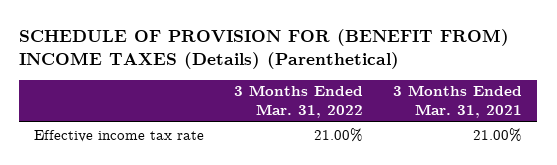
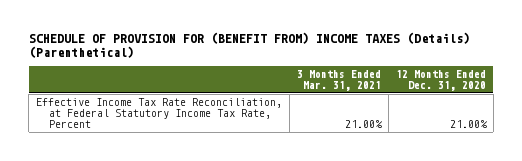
- | 3 Months Ended Mar. 31, 2022 | 3 Months Ended Mar. 31, 2021
+ | 3 Months Ended Mar. 31, 2021 | 12 Months Ended Dec. 31, 2020
- Effective income tax rate | 21.00% | 21.00%
+ Effective Income Tax Rate Reconciliation, at Federal Statutory Income Tax Rate, Percent | 21.00% | 21.00%

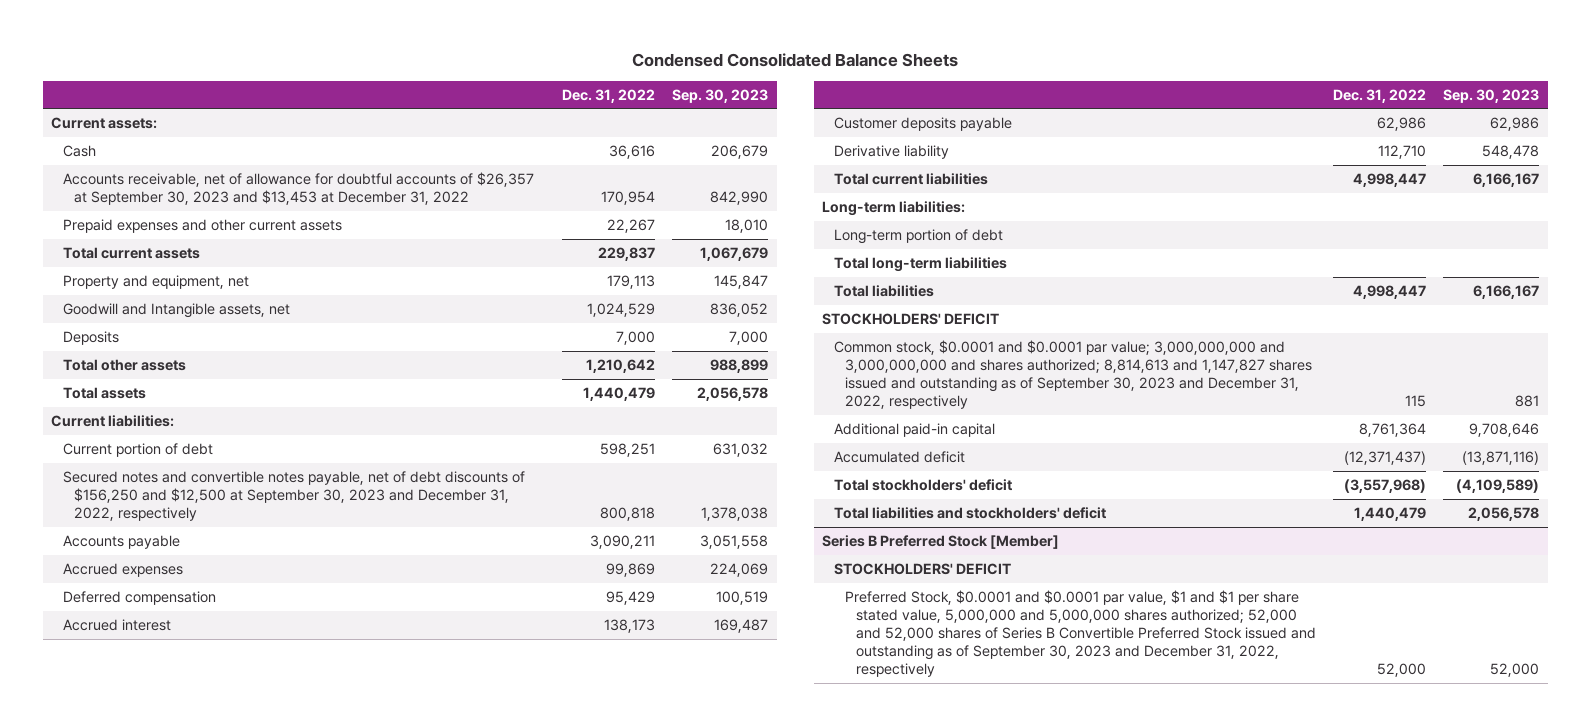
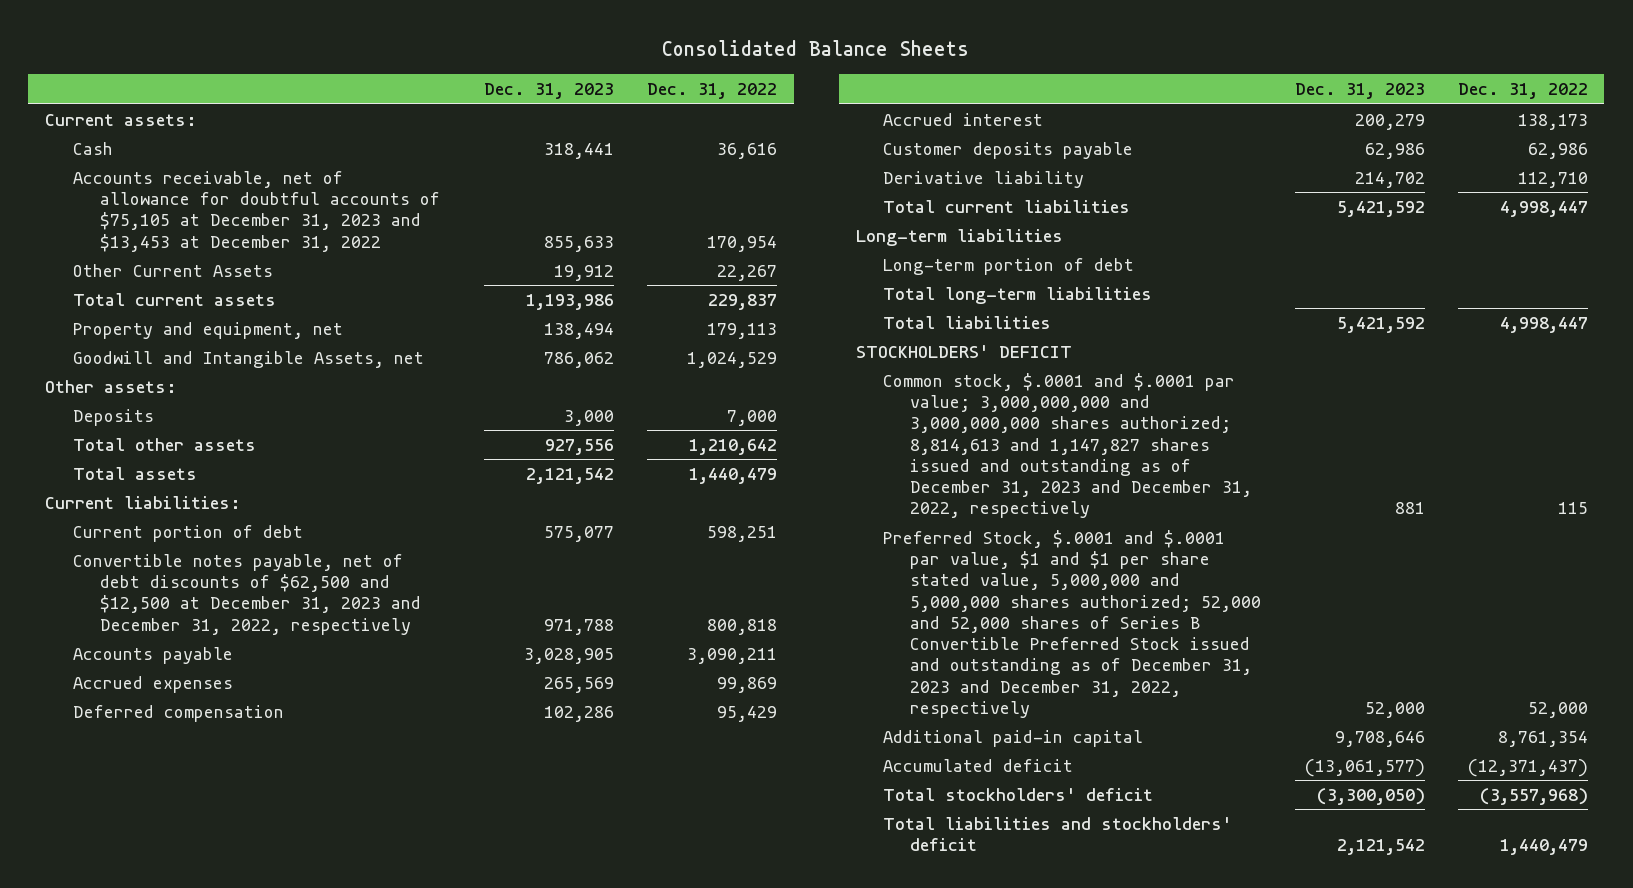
- Condensed Consolidated Balance Sheets
+ Consolidated Balance Sheets
- | Dec. 31, 2022 | Sep. 30, 2023
+ | Dec. 31, 2023 | Dec. 31, 2022
- Accounts receivable, net of allowance for doubtful accounts of $26,357 at September 30, 2023 and $13,453 at December 31, 2022 | 170,954 | 842,990
- Prepaid expenses and other current assets | 22,267 | 18,010
+ Accounts receivable, net of allowance for doubtful accounts of $75,105 at December 31, 2023 and $13,453 at December 31, 2022 | 855,633 | 170,954
+ Other Current Assets | 19,912 | 22,267
- Goodwill and Intangible assets, net | 1,024,529 | 836,052
+ Goodwill and Intangible Assets, net | 786,062 | 1,024,529
+ Other assets:
- Secured notes and convertible notes payable, net of debt discounts of $156,250 and $12,500 at September 30, 2023 and December 31, 2022, respectively | 800,818 | 1,378,038
+ Convertible notes payable, net of debt discounts of $62,500 and $12,500 at December 31, 2023 and December 31, 2022, respectively | 971,788 | 800,818
- Long-term liabilities:
+ Long-term liabilities
- Common stock, $0.0001 and $0.0001 par value; 3,000,000,000 and 3,000,000,000 and shares authorized; 8,814,613 and 1,147,827 shares issued and outstanding as of September 30, 2023 and December 31, 2022, respectively | 115 | 881
- Additional paid-in capital | 8,761,364 | 9,708,646
+ Common stock, $.0001 and $.0001 par value; 3,000,000,000 and 3,000,000,000 shares authorized; 8,814,613 and 1,147,827 shares issued and outstanding as of December 31, 2023 and December 31, 2022, respectively | 881 | 115
+ Preferred Stock, $.0001 and $.0001 par value, $1 and $1 per share stated value, 5,000,000 and 5,000,000 shares authorized; 52,000 and 52,000 shares of Series B Convertible Preferred Stock issued and outstanding as of December 31, 2023 and December 31, 2022, respectively | 52,000 | 52,000
+ Additional paid-in capital | 9,708,646 | 8,761,354
- Series B Preferred Stock [Member]
- STOCKHOLDERS' DEFICIT
- Preferred Stock, $0.0001 and $0.0001 par value, $1 and $1 per share stated value, 5,000,000 and 5,000,000 shares authorized; 52,000 and 52,000 shares of Series B Convertible Preferred Stock issued and outstanding as of September 30, 2023 and December 31, 2022, respectively | 52,000 | 52,000

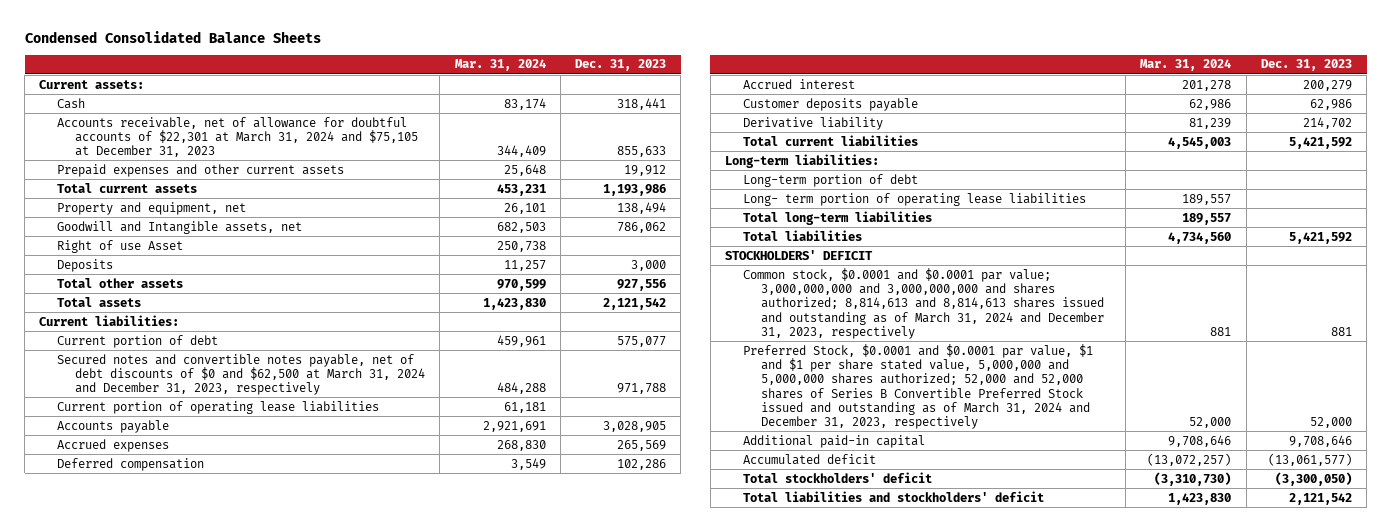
- Consolidated Balance Sheets
+ Condensed Consolidated Balance Sheets
- | Dec. 31, 2023 | Dec. 31, 2022
+ | Mar. 31, 2024 | Dec. 31, 2023
- Accounts receivable, net of allowance for doubtful accounts of $75,105 at December 31, 2023 and $13,453 at December 31, 2022 | 855,633 | 170,954
- Other Current Assets | 19,912 | 22,267
+ Accounts receivable, net of allowance for doubtful accounts of $22,301 at March 31, 2024 and $75,105 at December 31, 2023 | 344,409 | 855,633
+ Prepaid expenses and other current assets | 25,648 | 19,912
- Goodwill and Intangible Assets, net | 786,062 | 1,024,529
- Other assets:
+ Goodwill and Intangible assets, net | 682,503 | 786,062
+ Right of use Asset | 250,738 |
- Convertible notes payable, net of debt discounts of $62,500 and $12,500 at December 31, 2023 and December 31, 2022, respectively | 971,788 | 800,818
+ Secured notes and convertible notes payable, net of debt discounts of $0 and $62,500 at March 31, 2024 and December 31, 2023, respectively | 484,288 | 971,788
+ Current portion of operating lease liabilities | 61,181 |
- Long-term liabilities
+ Long-term liabilities:
+ Long- term portion of operating lease liabilities | 189,557 |
- Common stock, $.0001 and $.0001 par value; 3,000,000,000 and 3,000,000,000 shares authorized; 8,814,613 and 1,147,827 shares issued and outstanding as of December 31, 2023 and December 31, 2022, respectively | 881 | 115
- Preferred Stock, $.0001 and $.0001 par value, $1 and $1 per share stated value, 5,000,000 and 5,000,000 shares authorized; 52,000 and 52,000 shares of Series B Convertible Preferred Stock issued and outstanding as of December 31, 2023 and December 31, 2022, respectively | 52,000 | 52,000
+ Common stock, $0.0001 and $0.0001 par value; 3,000,000,000 and 3,000,000,000 and shares authorized; 8,814,613 and 8,814,613 shares issued and outstanding as of March 31, 2024 and December 31, 2023, respectively | 881 | 881
+ Preferred Stock, $0.0001 and $0.0001 par value, $1 and $1 per share stated value, 5,000,000 and 5,000,000 shares authorized; 52,000 and 52,000 shares of Series B Convertible Preferred Stock issued and outstanding as of March 31, 2024 and December 31, 2023, respectively | 52,000 | 52,000

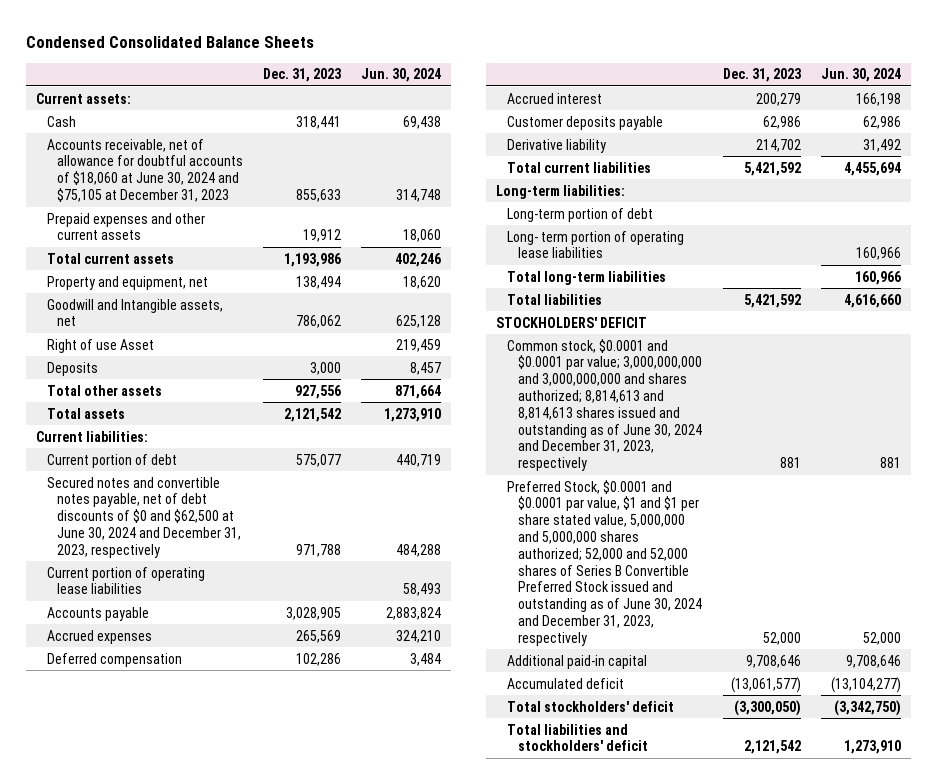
- | Mar. 31, 2024 | Dec. 31, 2023
+ | Dec. 31, 2023 | Jun. 30, 2024
- Accounts receivable, net of allowance for doubtful accounts of $22,301 at March 31, 2024 and $75,105 at December 31, 2023 | 344,409 | 855,633
+ Accounts receivable, net of allowance for doubtful accounts of $18,060 at June 30, 2024 and $75,105 at December 31, 2023 | 855,633 | 314,748
- Secured notes and convertible notes payable, net of debt discounts of $0 and $62,500 at March 31, 2024 and December 31, 2023, respectively | 484,288 | 971,788
+ Secured notes and convertible notes payable, net of debt discounts of $0 and $62,500 at June 30, 2024 and December 31, 2023, respectively | 971,788 | 484,288
- Common stock, $0.0001 and $0.0001 par value; 3,000,000,000 and 3,000,000,000 and shares authorized; 8,814,613 and 8,814,613 shares issued and outstanding as of March 31, 2024 and December 31, 2023, respectively | 881 | 881
- Preferred Stock, $0.0001 and $0.0001 par value, $1 and $1 per share stated value, 5,000,000 and 5,000,000 shares authorized; 52,000 and 52,000 shares of Series B Convertible Preferred Stock issued and outstanding as of March 31, 2024 and December 31, 2023, respectively | 52,000 | 52,000
+ Common stock, $0.0001 and $0.0001 par value; 3,000,000,000 and 3,000,000,000 and shares authorized; 8,814,613 and 8,814,613 shares issued and outstanding as of June 30, 2024 and December 31, 2023, respectively | 881 | 881
+ Preferred Stock, $0.0001 and $0.0001 par value, $1 and $1 per share stated value, 5,000,000 and 5,000,000 shares authorized; 52,000 and 52,000 shares of Series B Convertible Preferred Stock issued and outstanding as of June 30, 2024 and December 31, 2023, respectively | 52,000 | 52,000

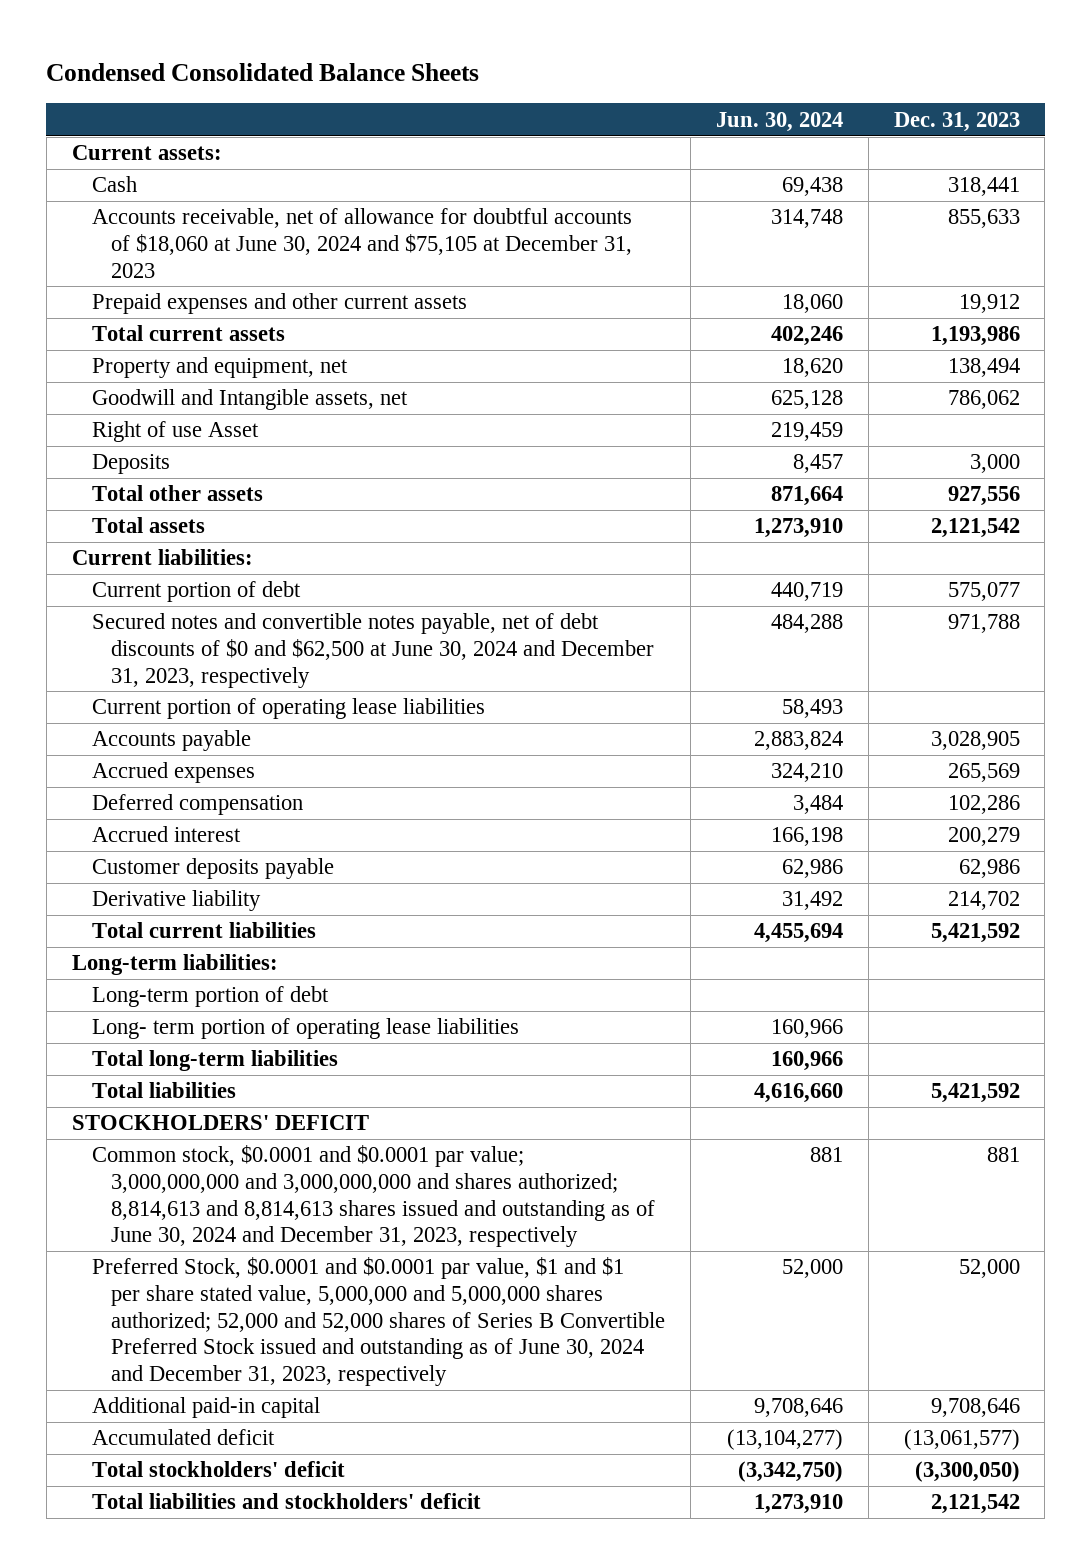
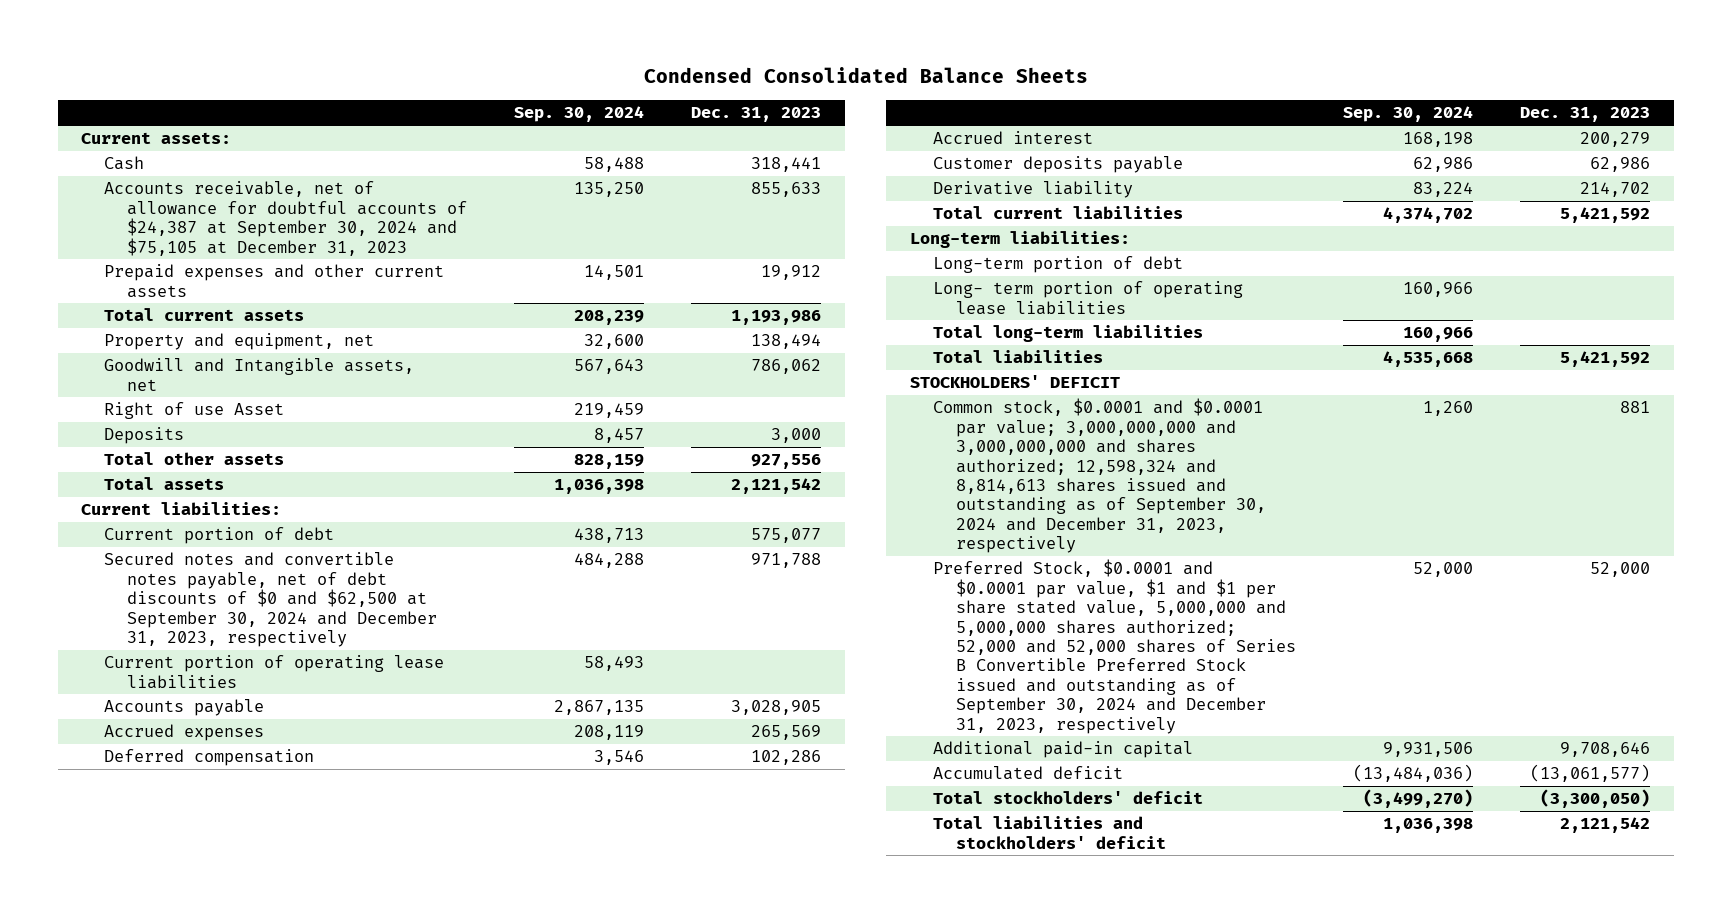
- | Jun. 30, 2024 | Dec. 31, 2023
+ | Sep. 30, 2024 | Dec. 31, 2023
- Accounts receivable, net of allowance for doubtful accounts of $18,060 at June 30, 2024 and $75,105 at December 31, 2023 | 314,748 | 855,633
+ Accounts receivable, net of allowance for doubtful accounts of $24,387 at September 30, 2024 and $75,105 at December 31, 2023 | 135,250 | 855,633
- Secured notes and convertible notes payable, net of debt discounts of $0 and $62,500 at June 30, 2024 and December 31, 2023, respectively | 484,288 | 971,788
+ Secured notes and convertible notes payable, net of debt discounts of $0 and $62,500 at September 30, 2024 and December 31, 2023, respectively | 484,288 | 971,788
- Common stock, $0.0001 and $0.0001 par value; 3,000,000,000 and 3,000,000,000 and shares authorized; 8,814,613 and 8,814,613 shares issued and outstanding as of June 30, 2024 and December 31, 2023, respectively | 881 | 881
- Preferred Stock, $0.0001 and $0.0001 par value, $1 and $1 per share stated value, 5,000,000 and 5,000,000 shares authorized; 52,000 and 52,000 shares of Series B Convertible Preferred Stock issued and outstanding as of June 30, 2024 and December 31, 2023, respectively | 52,000 | 52,000
+ Common stock, $0.0001 and $0.0001 par value; 3,000,000,000 and 3,000,000,000 and shares authorized; 12,598,324 and 8,814,613 shares issued and outstanding as of September 30, 2024 and December 31, 2023, respectively | 1,260 | 881
+ Preferred Stock, $0.0001 and $0.0001 par value, $1 and $1 per share stated value, 5,000,000 and 5,000,000 shares authorized; 52,000 and 52,000 shares of Series B Convertible Preferred Stock issued and outstanding as of September 30, 2024 and December 31, 2023, respectively | 52,000 | 52,000

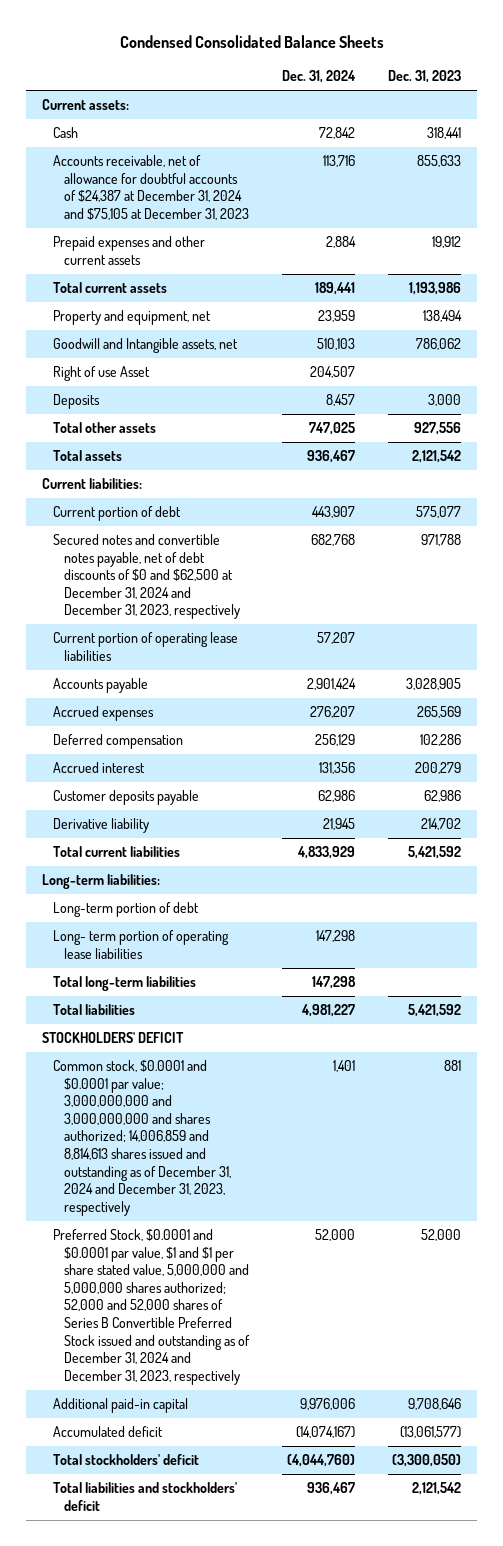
- | Sep. 30, 2024 | Dec. 31, 2023
+ | Dec. 31, 2024 | Dec. 31, 2023
- Accounts receivable, net of allowance for doubtful accounts of $24,387 at September 30, 2024 and $75,105 at December 31, 2023 | 135,250 | 855,633
+ Accounts receivable, net of allowance for doubtful accounts of $24,387 at December 31, 2024 and $75,105 at December 31, 2023 | 113,716 | 855,633
- Secured notes and convertible notes payable, net of debt discounts of $0 and $62,500 at September 30, 2024 and December 31, 2023, respectively | 484,288 | 971,788
+ Secured notes and convertible notes payable, net of debt discounts of $0 and $62,500 at December 31, 2024 and December 31, 2023, respectively | 682,768 | 971,788
- Common stock, $0.0001 and $0.0001 par value; 3,000,000,000 and 3,000,000,000 and shares authorized; 12,598,324 and 8,814,613 shares issued and outstanding as of September 30, 2024 and December 31, 2023, respectively | 1,260 | 881
- Preferred Stock, $0.0001 and $0.0001 par value, $1 and $1 per share stated value, 5,000,000 and 5,000,000 shares authorized; 52,000 and 52,000 shares of Series B Convertible Preferred Stock issued and outstanding as of September 30, 2024 and December 31, 2023, respectively | 52,000 | 52,000
+ Common stock, $0.0001 and $0.0001 par value; 3,000,000,000 and 3,000,000,000 and shares authorized; 14,006,859 and 8,814,613 shares issued and outstanding as of December 31, 2024 and December 31, 2023, respectively | 1,401 | 881
+ Preferred Stock, $0.0001 and $0.0001 par value, $1 and $1 per share stated value, 5,000,000 and 5,000,000 shares authorized; 52,000 and 52,000 shares of Series B Convertible Preferred Stock issued and outstanding as of December 31, 2024 and December 31, 2023, respectively | 52,000 | 52,000

